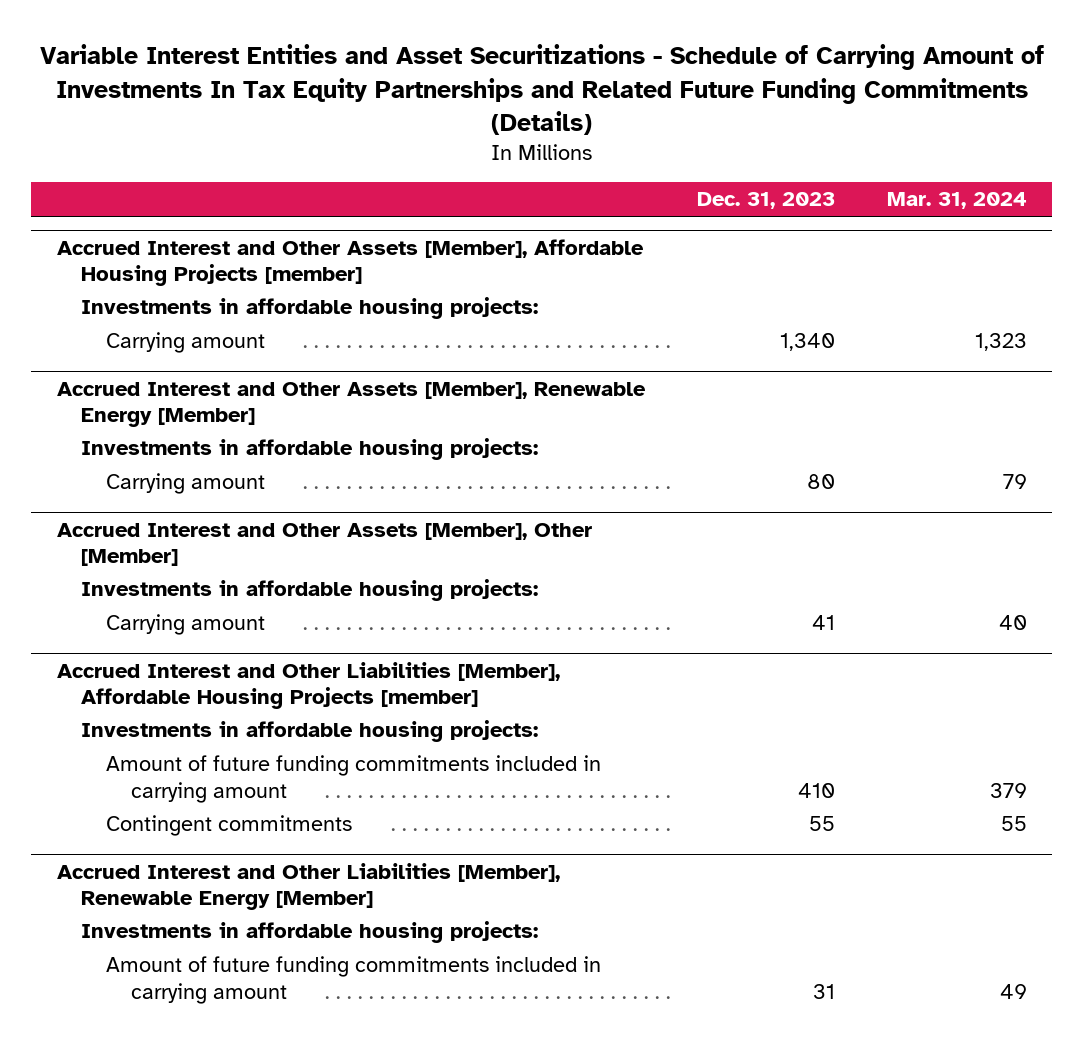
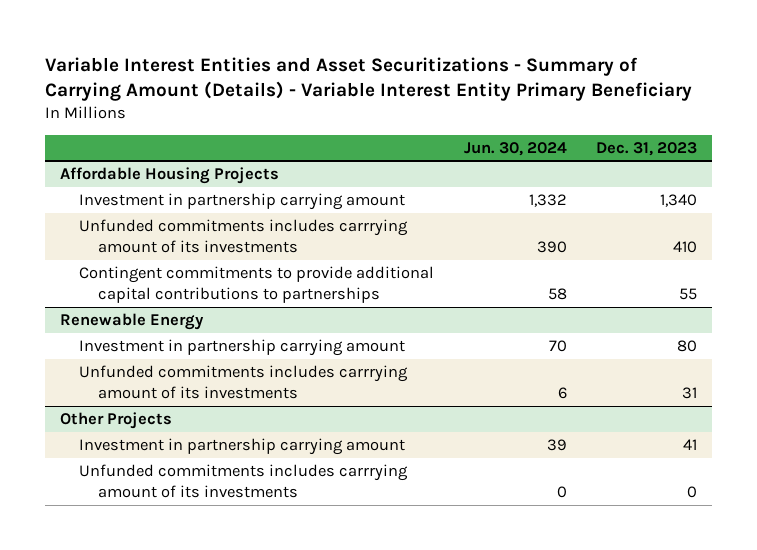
- Variable Interest Entities and Asset Securitizations - Schedule of Carrying Amount of Investments In Tax Equity Partnerships and Related Future Funding Commitments (Details)
+ Variable Interest Entities and Asset Securitizations - Summary of Carrying Amount (Details) - Variable Interest Entity Primary Beneficiary
- | Dec. 31, 2023 | Mar. 31, 2024
+ | Jun. 30, 2024 | Dec. 31, 2023
- Accrued Interest and Other Assets [Member], Affordable Housing Projects [member]
- Investments in affordable housing projects:
- Carrying amount | 1,340 | 1,323
- Accrued Interest and Other Assets [Member], Renewable Energy [Member]
- Investments in affordable housing projects:
- Carrying amount | 80 | 79
- Accrued Interest and Other Assets [Member], Other [Member]
- Investments in affordable housing projects:
- Carrying amount | 41 | 40
- Accrued Interest and Other Liabilities [Member], Affordable Housing Projects [member]
- Investments in affordable housing projects:
- Amount of future funding commitments included in carrying amount | 410 | 379
- Contingent commitments | 55 | 55
- Accrued Interest and Other Liabilities [Member], Renewable Energy [Member]
- Investments in affordable housing projects:
- Amount of future funding commitments included in carrying amount | 31 | 49
+ Affordable Housing Projects
+ Investment in partnership carrying amount | 1,332 | 1,340
+ Unfunded commitments includes carrrying amount of its investments | 390 | 410
+ Contingent commitments to provide additional capital contributions to partnerships | 58 | 55
+ Renewable Energy
+ Investment in partnership carrying amount | 70 | 80
+ Unfunded commitments includes carrrying amount of its investments | 6 | 31
+ Other Projects
+ Investment in partnership carrying amount | 39 | 41
+ Unfunded commitments includes carrrying amount of its investments | 0 | 0

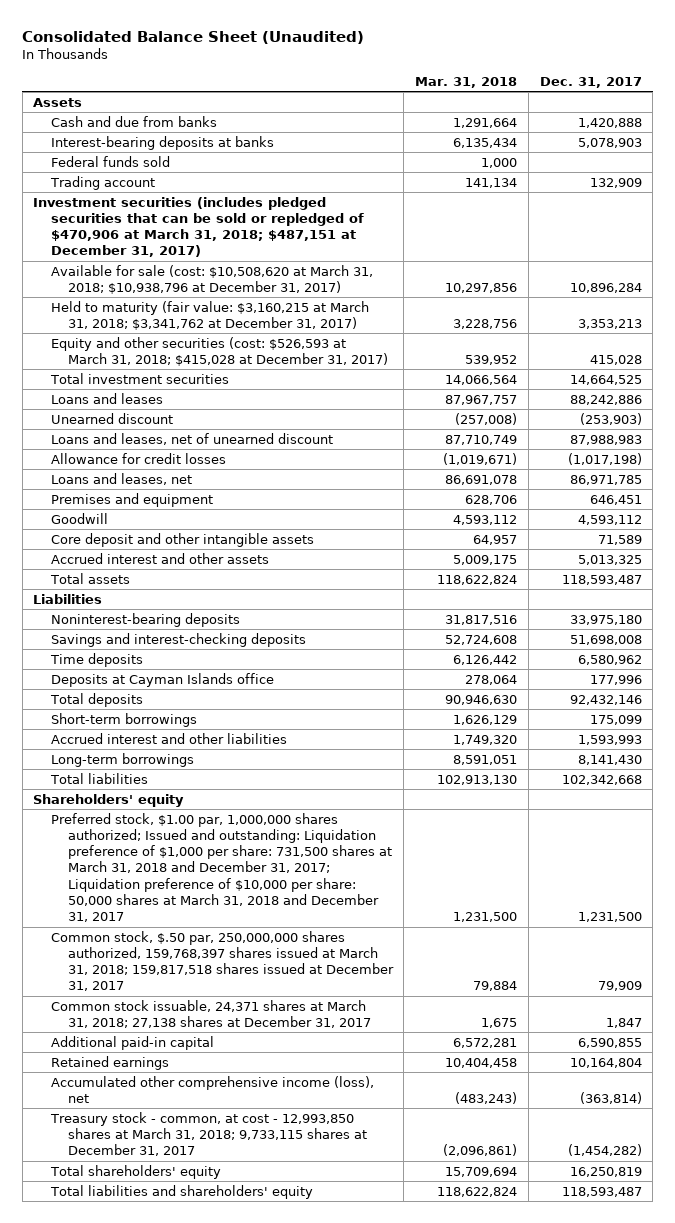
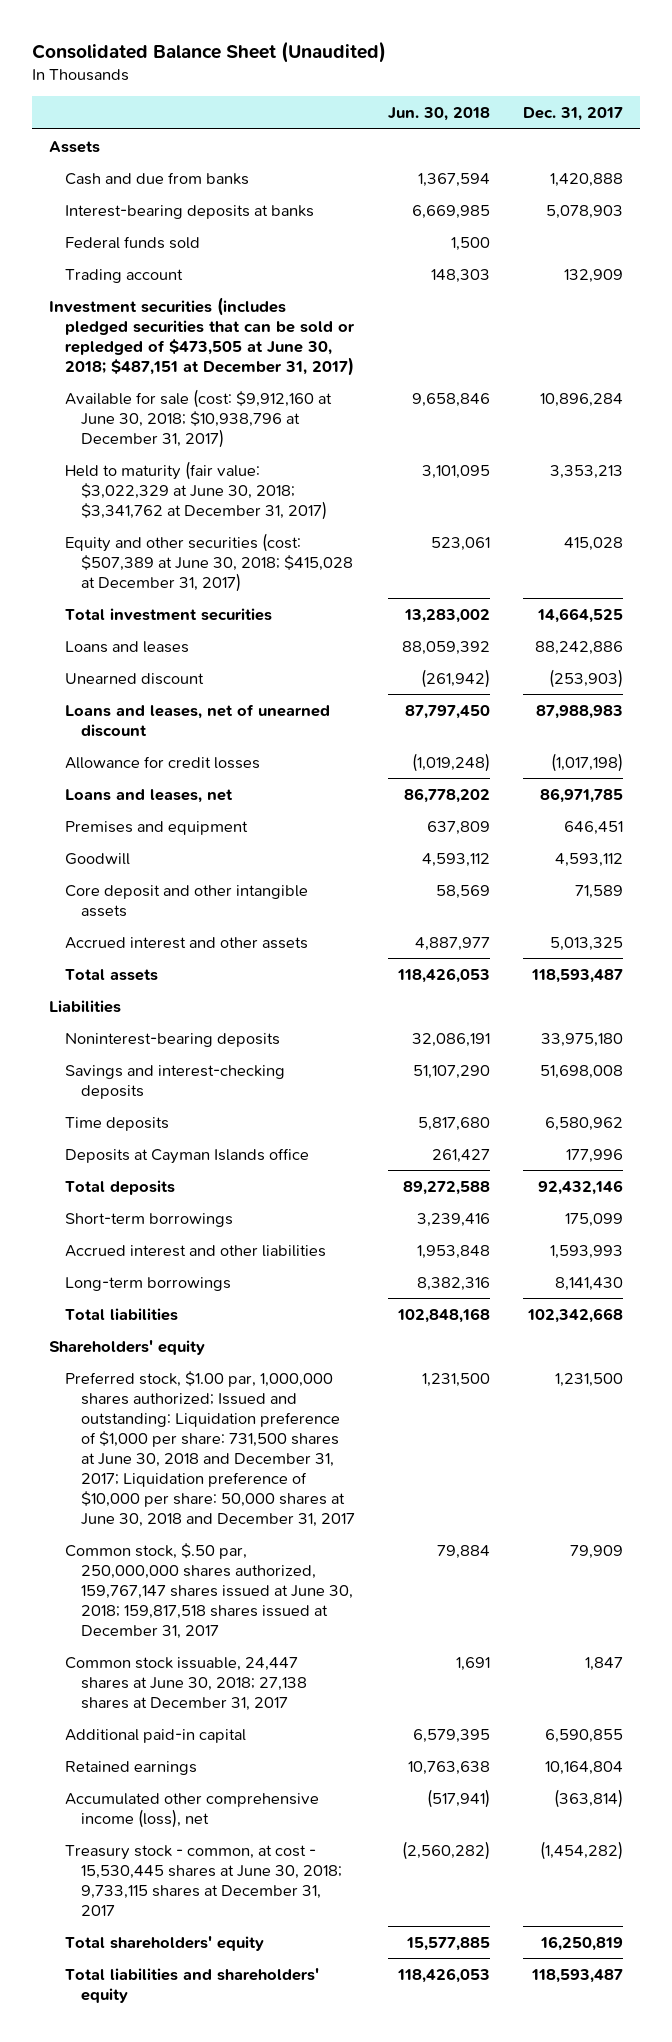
- | Mar. 31, 2018 | Dec. 31, 2017
+ | Jun. 30, 2018 | Dec. 31, 2017
- Investment securities (includes pledged securities that can be sold or repledged of $470,906 at March 31, 2018; $487,151 at December 31, 2017)
- Available for sale (cost: $10,508,620 at March 31, 2018; $10,938,796 at December 31, 2017) | 10,297,856 | 10,896,284
- Held to maturity (fair value: $3,160,215 at March 31, 2018; $3,341,762 at December 31, 2017) | 3,228,756 | 3,353,213
- Equity and other securities (cost: $526,593 at March 31, 2018; $415,028 at December 31, 2017) | 539,952 | 415,028
+ Investment securities (includes pledged securities that can be sold or repledged of $473,505 at June 30, 2018; $487,151 at December 31, 2017)
+ Available for sale (cost: $9,912,160 at June 30, 2018; $10,938,796 at December 31, 2017) | 9,658,846 | 10,896,284
+ Held to maturity (fair value: $3,022,329 at June 30, 2018; $3,341,762 at December 31, 2017) | 3,101,095 | 3,353,213
+ Equity and other securities (cost: $507,389 at June 30, 2018; $415,028 at December 31, 2017) | 523,061 | 415,028
- Preferred stock, $1.00 par, 1,000,000 shares authorized; Issued and outstanding: Liquidation preference of $1,000 per share: 731,500 shares at March 31, 2018 and December 31, 2017; Liquidation preference of $10,000 per share: 50,000 shares at March 31, 2018 and December 31, 2017 | 1,231,500 | 1,231,500
- Common stock, $.50 par, 250,000,000 shares authorized, 159,768,397 shares issued at March 31, 2018; 159,817,518 shares issued at December 31, 2017 | 79,884 | 79,909
- Common stock issuable, 24,371 shares at March 31, 2018; 27,138 shares at December 31, 2017 | 1,675 | 1,847
+ Preferred stock, $1.00 par, 1,000,000 shares authorized; Issued and outstanding: Liquidation preference of $1,000 per share: 731,500 shares at June 30, 2018 and December 31, 2017; Liquidation preference of $10,000 per share: 50,000 shares at June 30, 2018 and December 31, 2017 | 1,231,500 | 1,231,500
+ Common stock, $.50 par, 250,000,000 shares authorized, 159,767,147 shares issued at June 30, 2018; 159,817,518 shares issued at December 31, 2017 | 79,884 | 79,909
+ Common stock issuable, 24,447 shares at June 30, 2018; 27,138 shares at December 31, 2017 | 1,691 | 1,847
- Treasury stock - common, at cost - 12,993,850 shares at March 31, 2018; 9,733,115 shares at December 31, 2017 | (2,096,861) | (1,454,282)
+ Treasury stock - common, at cost - 15,530,445 shares at June 30, 2018; 9,733,115 shares at December 31, 2017 | (2,560,282) | (1,454,282)

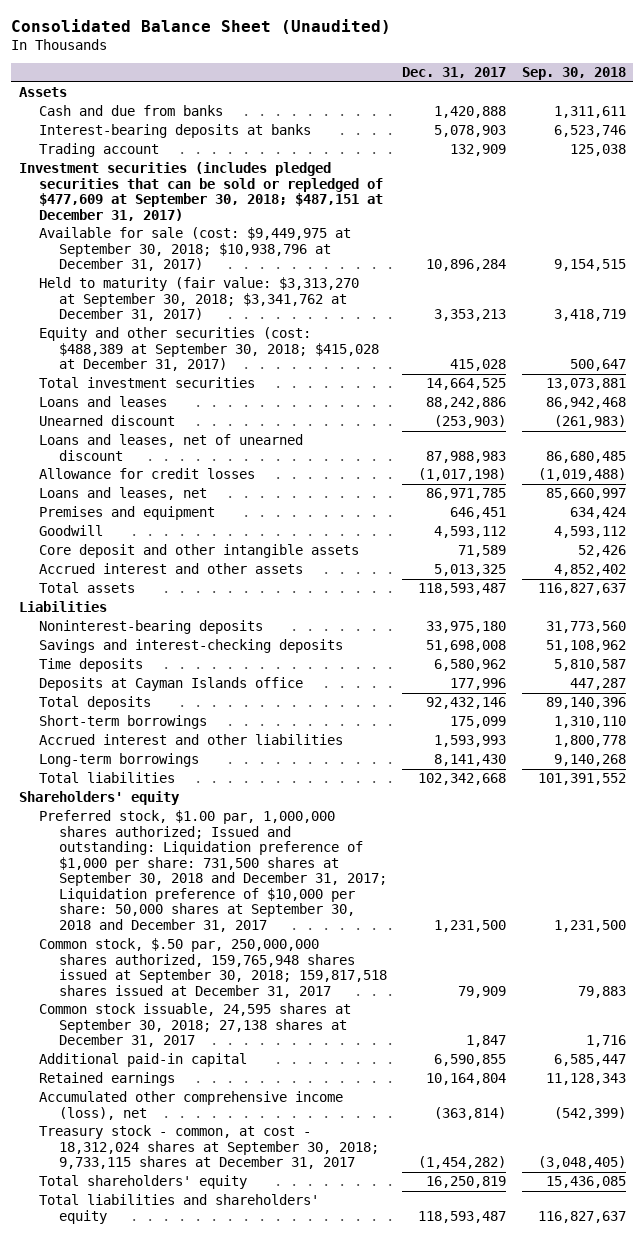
- | Jun. 30, 2018 | Dec. 31, 2017
+ | Dec. 31, 2017 | Sep. 30, 2018
- Federal funds sold | 1,500 |
- Investment securities (includes pledged securities that can be sold or repledged of $473,505 at June 30, 2018; $487,151 at December 31, 2017)
- Available for sale (cost: $9,912,160 at June 30, 2018; $10,938,796 at December 31, 2017) | 9,658,846 | 10,896,284
- Held to maturity (fair value: $3,022,329 at June 30, 2018; $3,341,762 at December 31, 2017) | 3,101,095 | 3,353,213
- Equity and other securities (cost: $507,389 at June 30, 2018; $415,028 at December 31, 2017) | 523,061 | 415,028
+ Investment securities (includes pledged securities that can be sold or repledged of $477,609 at September 30, 2018; $487,151 at December 31, 2017)
+ Available for sale (cost: $9,449,975 at September 30, 2018; $10,938,796 at December 31, 2017) | 10,896,284 | 9,154,515
+ Held to maturity (fair value: $3,313,270 at September 30, 2018; $3,341,762 at December 31, 2017) | 3,353,213 | 3,418,719
+ Equity and other securities (cost: $488,389 at September 30, 2018; $415,028 at December 31, 2017) | 415,028 | 500,647
- Preferred stock, $1.00 par, 1,000,000 shares authorized; Issued and outstanding: Liquidation preference of $1,000 per share: 731,500 shares at June 30, 2018 and December 31, 2017; Liquidation preference of $10,000 per share: 50,000 shares at June 30, 2018 and December 31, 2017 | 1,231,500 | 1,231,500
- Common stock, $.50 par, 250,000,000 shares authorized, 159,767,147 shares issued at June 30, 2018; 159,817,518 shares issued at December 31, 2017 | 79,884 | 79,909
- Common stock issuable, 24,447 shares at June 30, 2018; 27,138 shares at December 31, 2017 | 1,691 | 1,847
+ Preferred stock, $1.00 par, 1,000,000 shares authorized; Issued and outstanding: Liquidation preference of $1,000 per share: 731,500 shares at September 30, 2018 and December 31, 2017; Liquidation preference of $10,000 per share: 50,000 shares at September 30, 2018 and December 31, 2017 | 1,231,500 | 1,231,500
+ Common stock, $.50 par, 250,000,000 shares authorized, 159,765,948 shares issued at September 30, 2018; 159,817,518 shares issued at December 31, 2017 | 79,909 | 79,883
+ Common stock issuable, 24,595 shares at September 30, 2018; 27,138 shares at December 31, 2017 | 1,847 | 1,716
- Treasury stock - common, at cost - 15,530,445 shares at June 30, 2018; 9,733,115 shares at December 31, 2017 | (2,560,282) | (1,454,282)
+ Treasury stock - common, at cost - 18,312,024 shares at September 30, 2018; 9,733,115 shares at December 31, 2017 | (1,454,282) | (3,048,405)

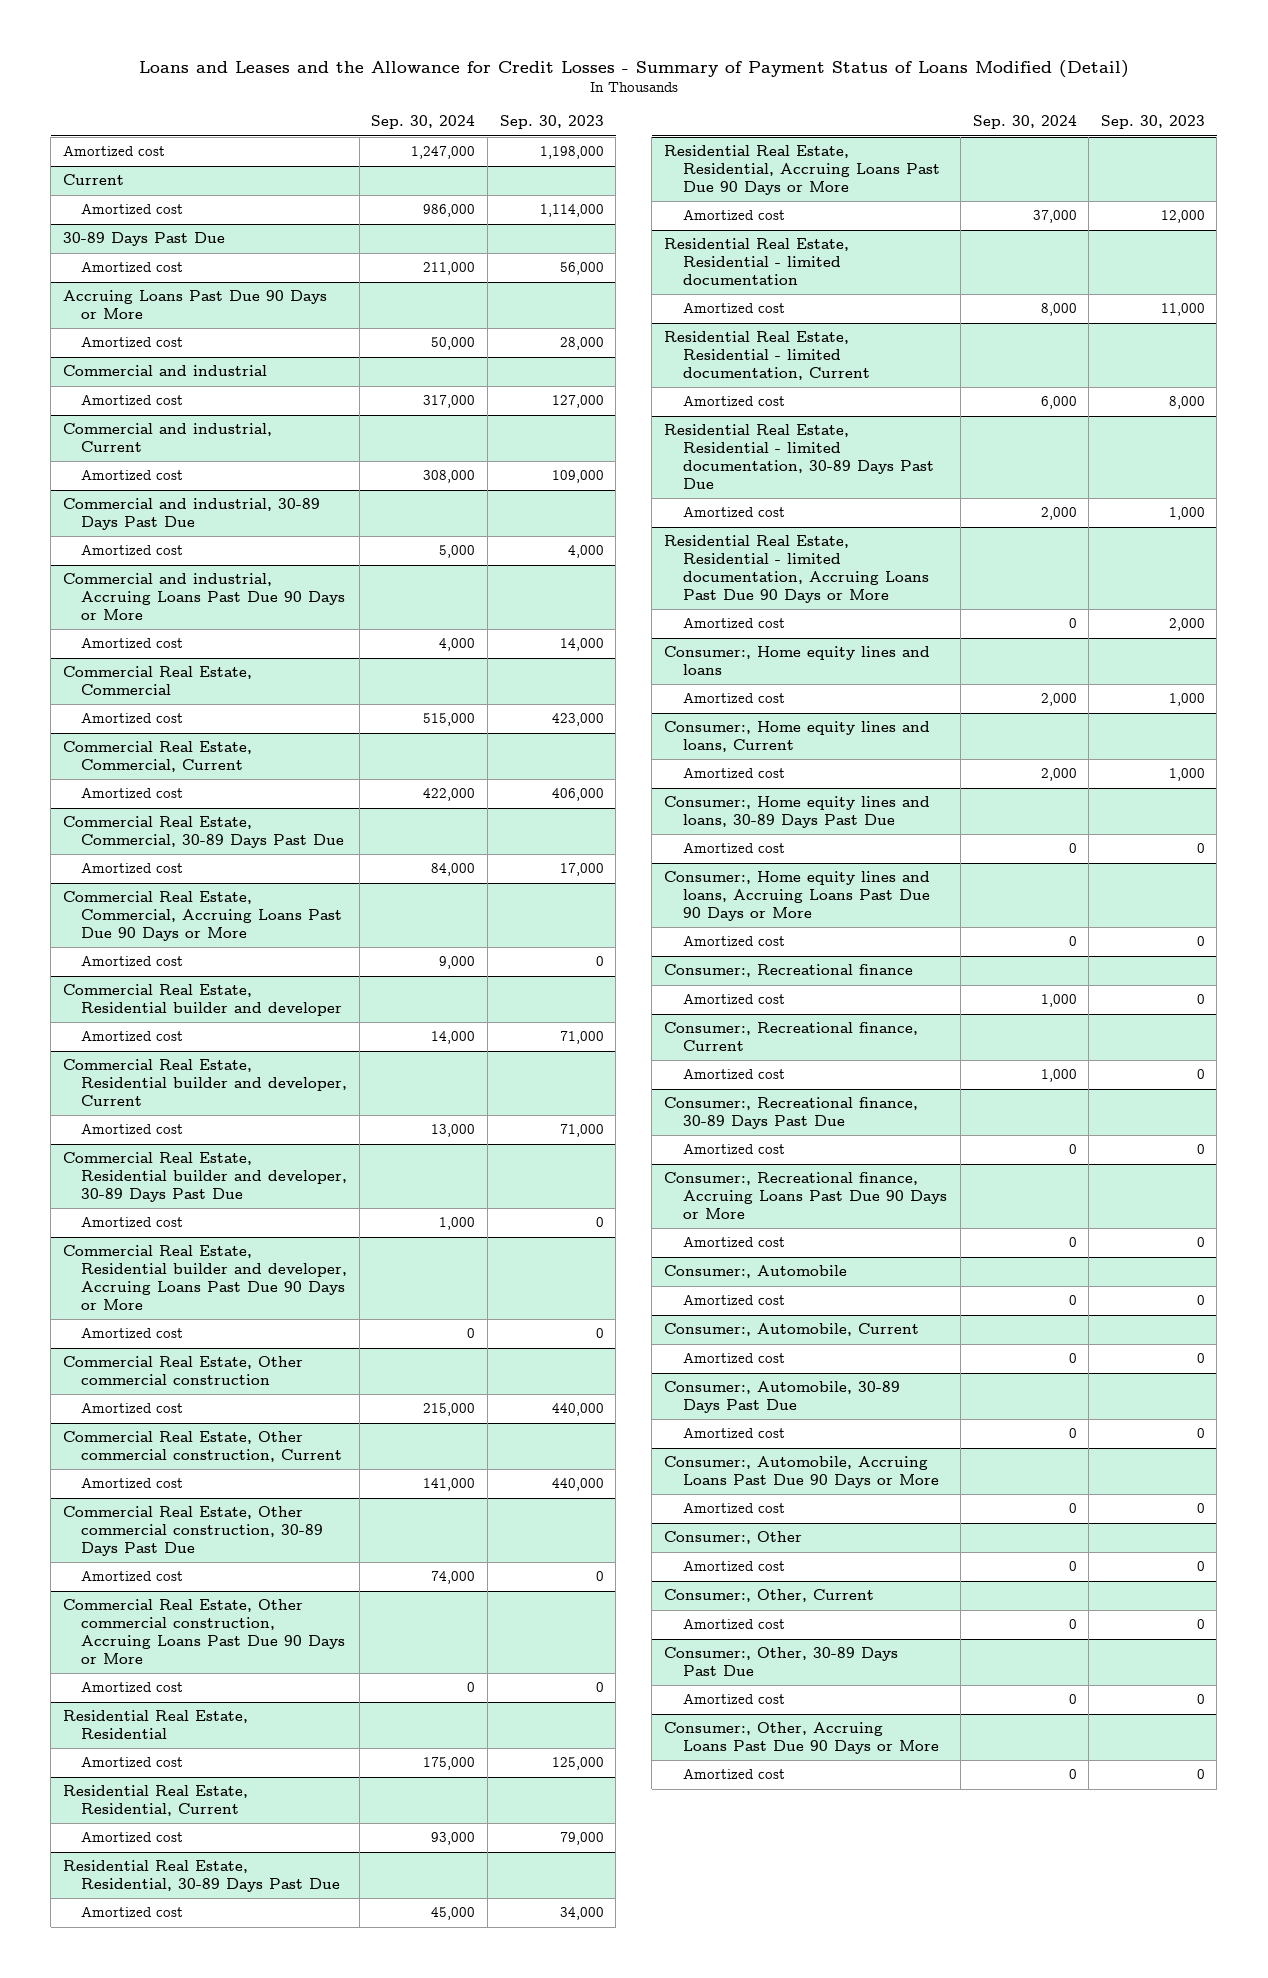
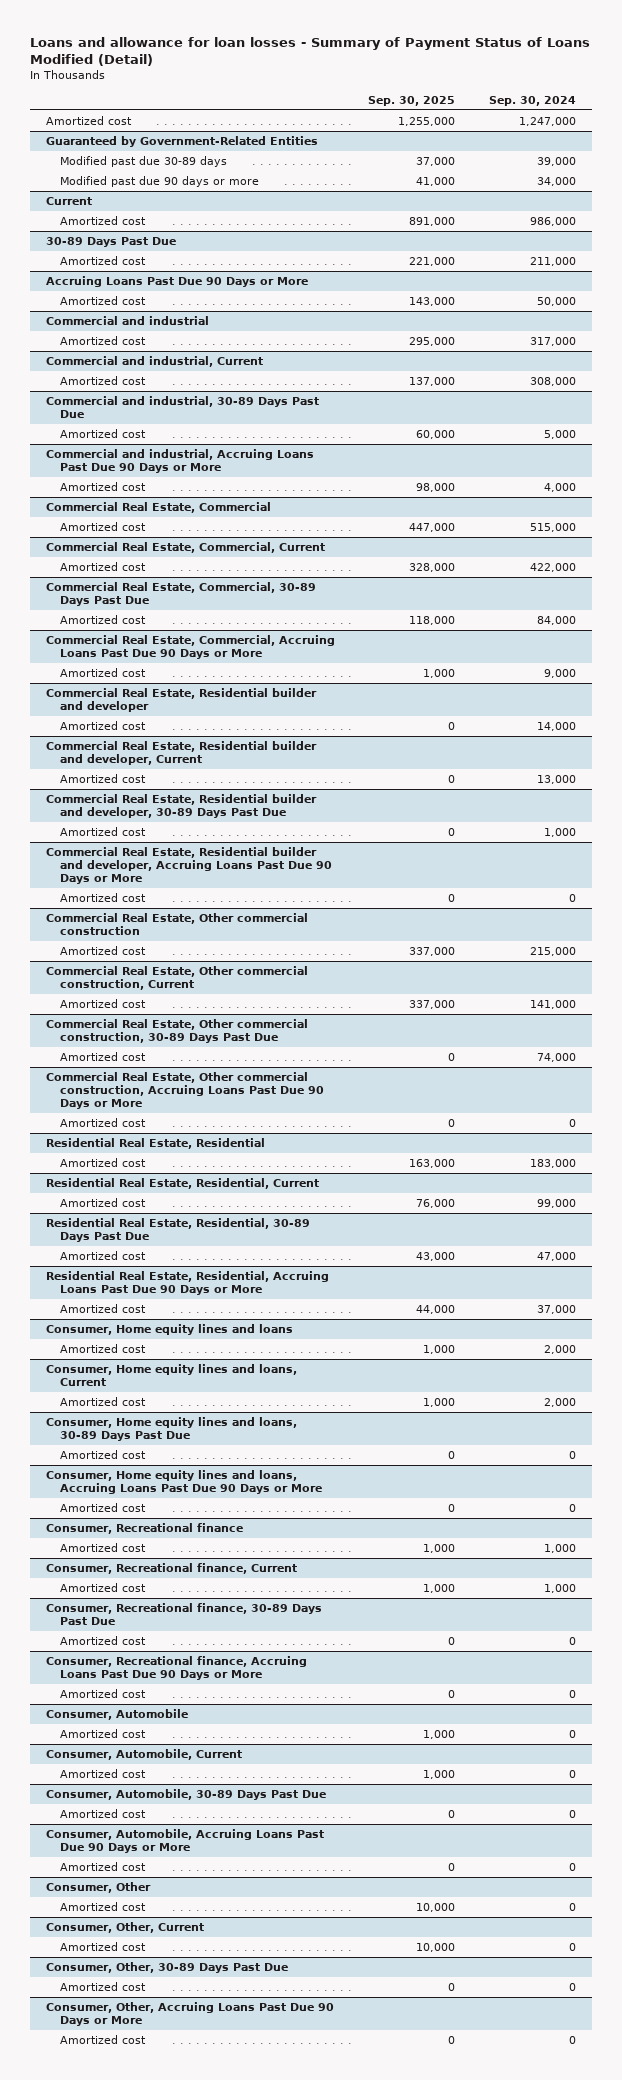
- Loans and Leases and the Allowance for Credit Losses - Summary of Payment Status of Loans Modified (Detail)
+ Loans and allowance for loan losses - Summary of Payment Status of Loans Modified (Detail)
- | Sep. 30, 2024 | Sep. 30, 2023
+ | Sep. 30, 2025 | Sep. 30, 2024
+ Guaranteed by Government-Related Entities
+ Modified past due 30-89 days | 37,000 | 39,000
+ Modified past due 90 days or more | 41,000 | 34,000
@ Residential Real Estate, Residential
- Amortized cost | 175,000 | 125,000
+ Amortized cost | 163,000 | 183,000
@ Residential Real Estate, Residential, Current
- Amortized cost | 93,000 | 79,000
+ Amortized cost | 76,000 | 99,000
@ Residential Real Estate, Residential, 30-89 Days Past Due
- Amortized cost | 45,000 | 34,000
+ Amortized cost | 43,000 | 47,000
- Residential Real Estate, Residential - limited documentation
- Amortized cost | 8,000 | 11,000
- Residential Real Estate, Residential - limited documentation, Current
- Amortized cost | 6,000 | 8,000
- Residential Real Estate, Residential - limited documentation, 30-89 Days Past Due
- Amortized cost | 2,000 | 1,000
- Residential Real Estate, Residential - limited documentation, Accruing Loans Past Due 90 Days or More
- Amortized cost | 0 | 2,000
- Consumer:, Home equity lines and loans
+ Consumer, Home equity lines and loans
- Consumer:, Home equity lines and loans, Current
+ Consumer, Home equity lines and loans, Current
- Consumer:, Home equity lines and loans, 30-89 Days Past Due
+ Consumer, Home equity lines and loans, 30-89 Days Past Due
- Consumer:, Home equity lines and loans, Accruing Loans Past Due 90 Days or More
+ Consumer, Home equity lines and loans, Accruing Loans Past Due 90 Days or More
- Consumer:, Recreational finance
+ Consumer, Recreational finance
- Consumer:, Recreational finance, Current
+ Consumer, Recreational finance, Current
- Consumer:, Recreational finance, 30-89 Days Past Due
+ Consumer, Recreational finance, 30-89 Days Past Due
- Consumer:, Recreational finance, Accruing Loans Past Due 90 Days or More
+ Consumer, Recreational finance, Accruing Loans Past Due 90 Days or More
- Consumer:, Automobile
+ Consumer, Automobile
- Consumer:, Automobile, Current
+ Consumer, Automobile, Current
- Consumer:, Automobile, 30-89 Days Past Due
+ Consumer, Automobile, 30-89 Days Past Due
- Consumer:, Automobile, Accruing Loans Past Due 90 Days or More
+ Consumer, Automobile, Accruing Loans Past Due 90 Days or More
- Consumer:, Other
+ Consumer, Other
- Consumer:, Other, Current
+ Consumer, Other, Current
- Consumer:, Other, 30-89 Days Past Due
+ Consumer, Other, 30-89 Days Past Due
- Consumer:, Other, Accruing Loans Past Due 90 Days or More
+ Consumer, Other, Accruing Loans Past Due 90 Days or More

